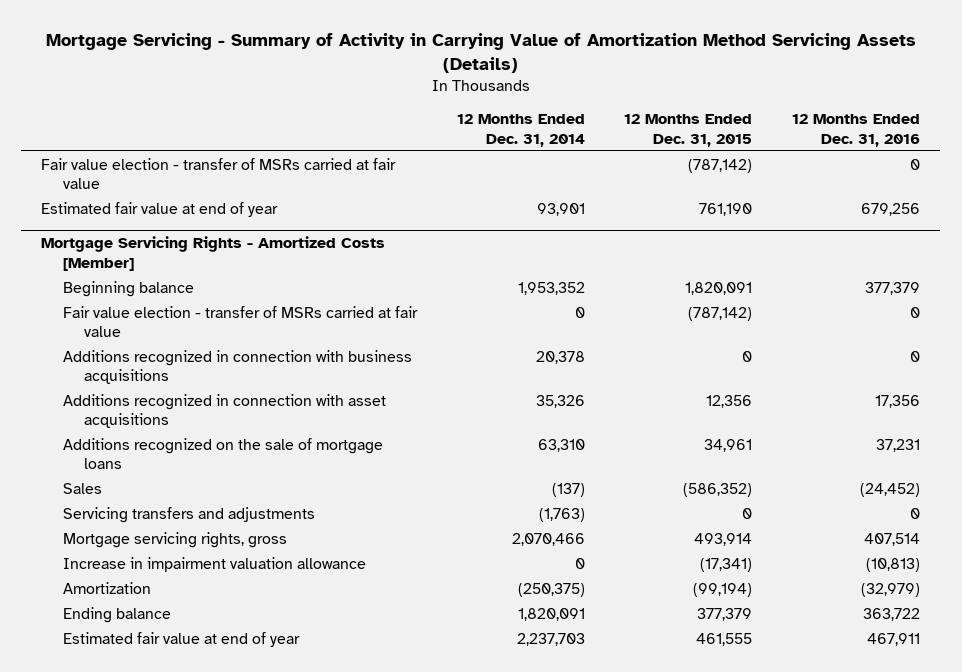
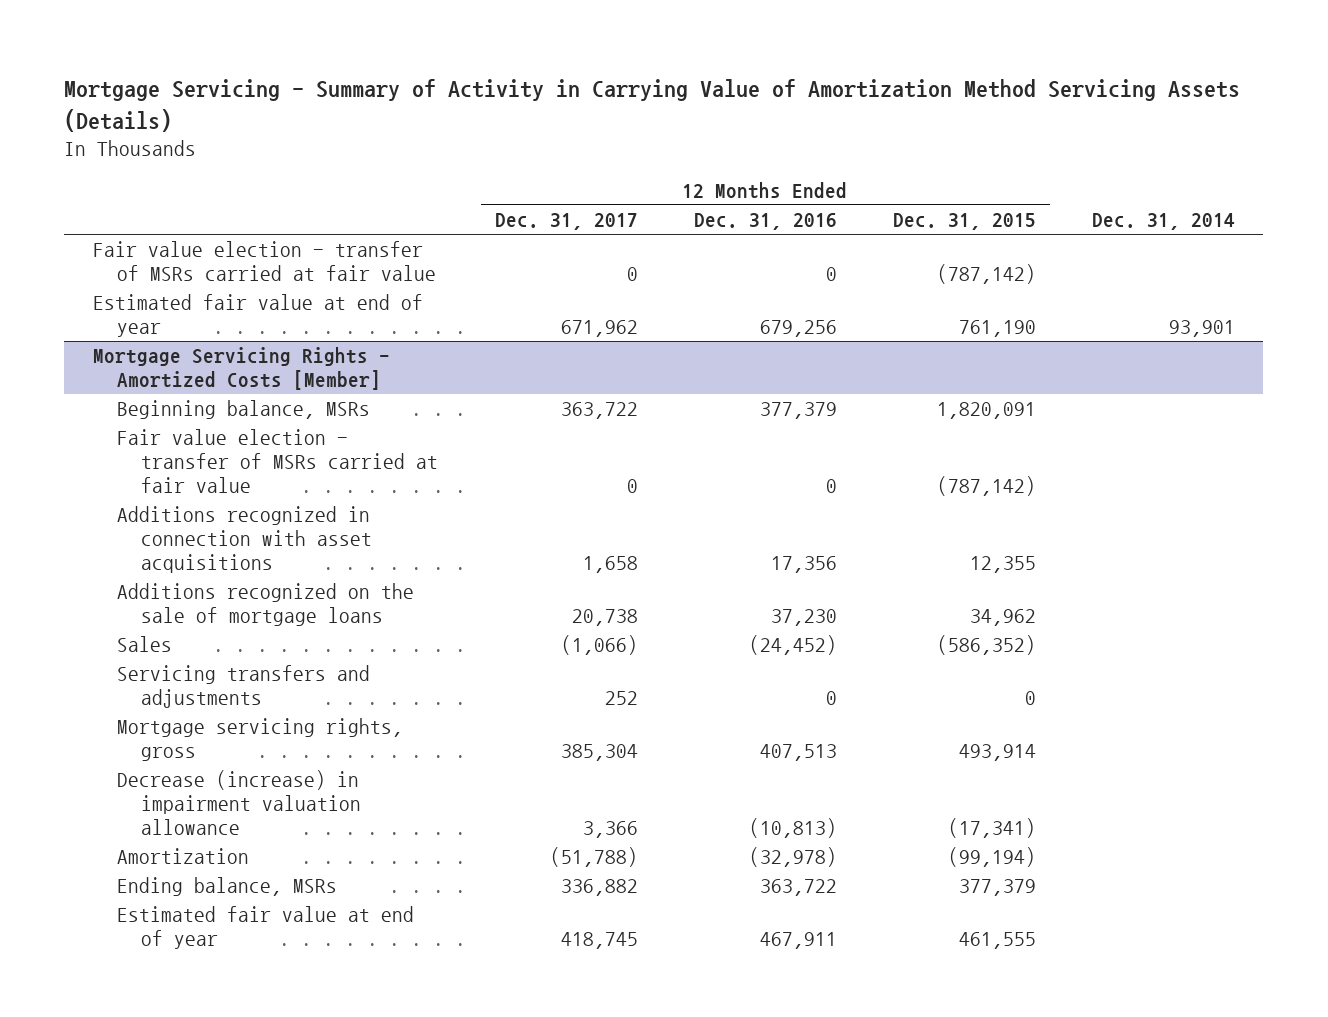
- | 12 Months Ended Dec. 31, 2014 | 12 Months Ended Dec. 31, 2015 | 12 Months Ended Dec. 31, 2016
+ | 12 Months Ended Dec. 31, 2017 | 12 Months Ended Dec. 31, 2016 | 12 Months Ended Dec. 31, 2015 | Dec. 31, 2014
@ Mortgage Servicing Rights - Amortized Costs [Member]
- Beginning balance | 1,953,352 | 1,820,091 | 377,379
+ Beginning balance, MSRs | 363,722 | 377,379 | 1,820,091 |
- Additions recognized in connection with business acquisitions | 20,378 | 0 | 0
- Additions recognized in connection with asset acquisitions | 35,326 | 12,356 | 17,356
- Additions recognized on the sale of mortgage loans | 63,310 | 34,961 | 37,231
+ Additions recognized in connection with asset acquisitions | 1,658 | 17,356 | 12,355 |
+ Additions recognized on the sale of mortgage loans | 20,738 | 37,230 | 34,962 |
- Mortgage servicing rights, gross | 2,070,466 | 493,914 | 407,514
- Increase in impairment valuation allowance | 0 | (17,341) | (10,813)
- Amortization | (250,375) | (99,194) | (32,979)
- Ending balance | 1,820,091 | 377,379 | 363,722
+ Mortgage servicing rights, gross | 385,304 | 407,513 | 493,914 |
+ Decrease (increase) in impairment valuation allowance | 3,366 | (10,813) | (17,341) |
+ Amortization | (51,788) | (32,978) | (99,194) |
+ Ending balance, MSRs | 336,882 | 363,722 | 377,379 |

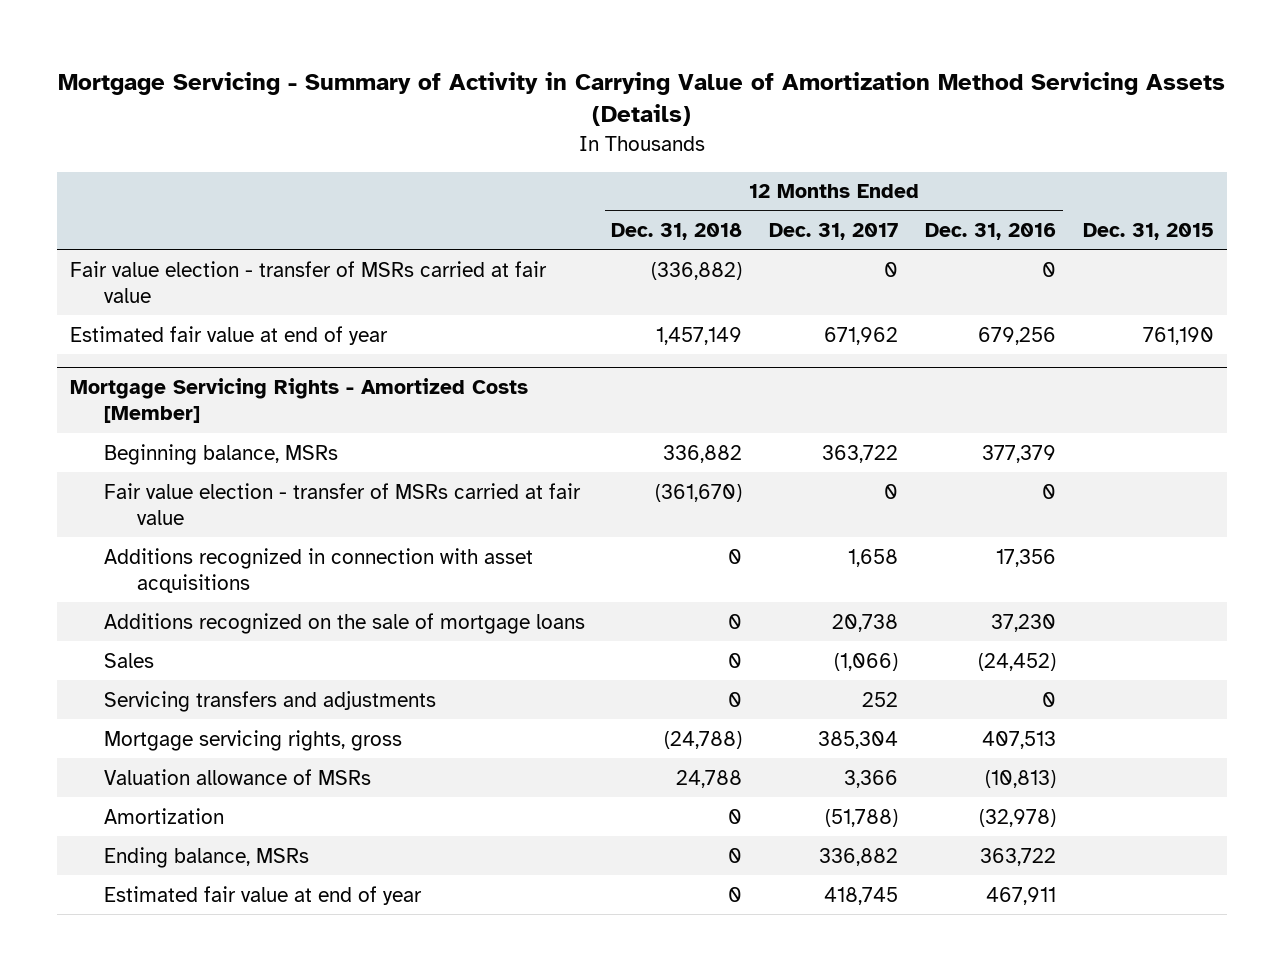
- | 12 Months Ended Dec. 31, 2017 | 12 Months Ended Dec. 31, 2016 | 12 Months Ended Dec. 31, 2015 | Dec. 31, 2014
+ | 12 Months Ended Dec. 31, 2018 | 12 Months Ended Dec. 31, 2017 | 12 Months Ended Dec. 31, 2016 | Dec. 31, 2015
@ Mortgage Servicing Rights - Amortized Costs [Member]
- Decrease (increase) in impairment valuation allowance | 3,366 | (10,813) | (17,341) |
+ Valuation allowance of MSRs | 24,788 | 3,366 | (10,813) |

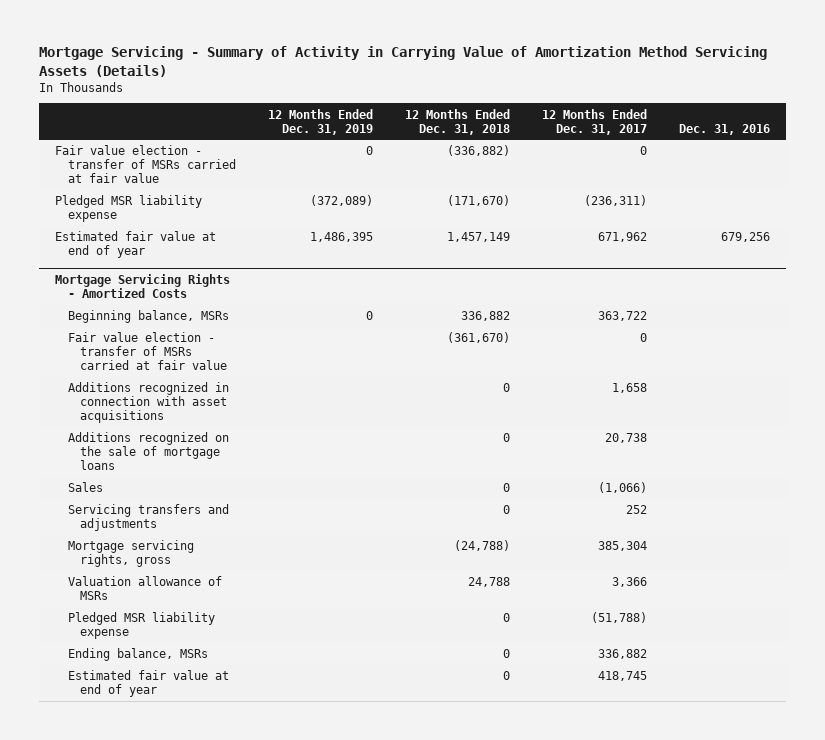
- | 12 Months Ended Dec. 31, 2018 | 12 Months Ended Dec. 31, 2017 | 12 Months Ended Dec. 31, 2016 | Dec. 31, 2015
+ | 12 Months Ended Dec. 31, 2019 | 12 Months Ended Dec. 31, 2018 | 12 Months Ended Dec. 31, 2017 | Dec. 31, 2016
+ Pledged MSR liability expense | (372,089) | (171,670) | (236,311) |
- Mortgage Servicing Rights - Amortized Costs [Member]
+ Mortgage Servicing Rights - Amortized Costs
- Amortization | 0 | (51,788) | (32,978) |
+ Pledged MSR liability expense | | 0 | (51,788) |

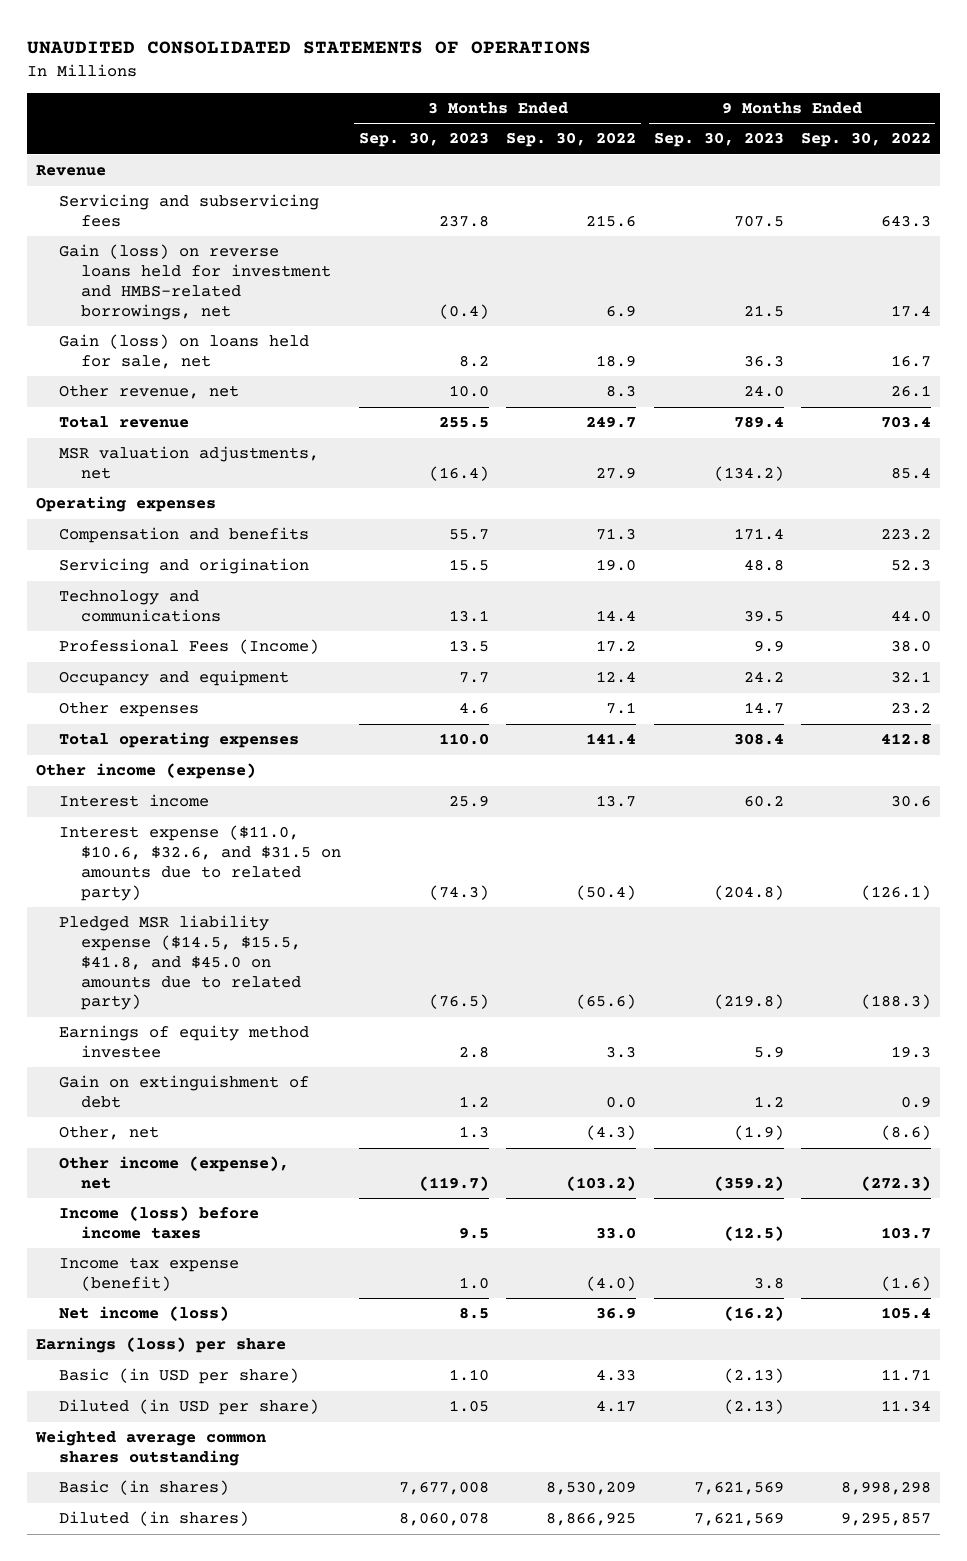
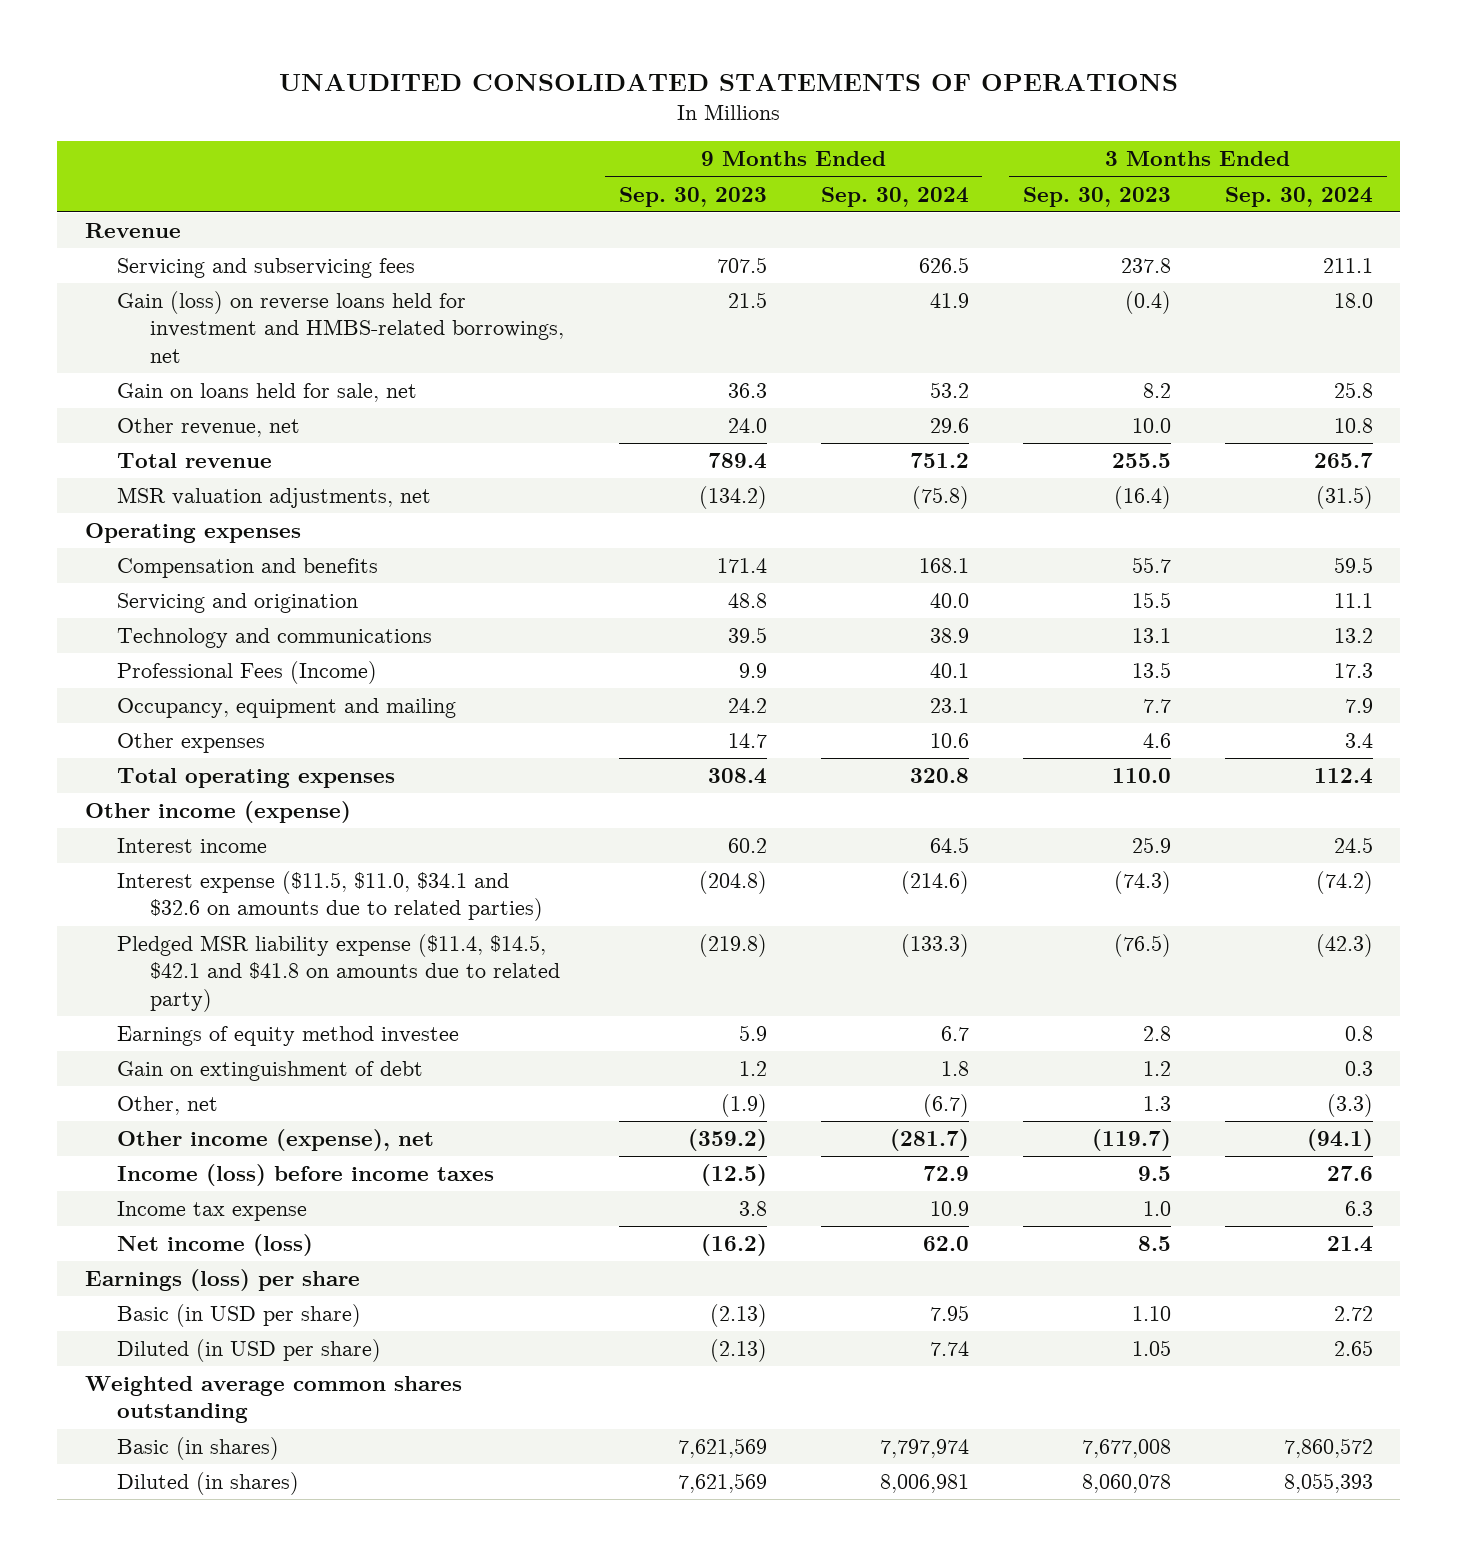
- | 3 Months Ended Sep. 30, 2023 | 3 Months Ended Sep. 30, 2022 | 9 Months Ended Sep. 30, 2023 | 9 Months Ended Sep. 30, 2022
+ | 9 Months Ended Sep. 30, 2023 | 9 Months Ended Sep. 30, 2024 | 3 Months Ended Sep. 30, 2023 | 3 Months Ended Sep. 30, 2024
- Gain (loss) on loans held for sale, net | 8.2 | 18.9 | 36.3 | 16.7
+ Gain on loans held for sale, net | 36.3 | 53.2 | 8.2 | 25.8
- Occupancy and equipment | 7.7 | 12.4 | 24.2 | 32.1
+ Occupancy, equipment and mailing | 24.2 | 23.1 | 7.7 | 7.9
- Interest expense ($11.0, $10.6, $32.6, and $31.5 on amounts due to related party) | (74.3) | (50.4) | (204.8) | (126.1)
- Pledged MSR liability expense ($14.5, $15.5, $41.8, and $45.0 on amounts due to related party) | (76.5) | (65.6) | (219.8) | (188.3)
+ Interest expense ($11.5, $11.0, $34.1 and $32.6 on amounts due to related parties) | (204.8) | (214.6) | (74.3) | (74.2)
+ Pledged MSR liability expense ($11.4, $14.5, $42.1 and $41.8 on amounts due to related party) | (219.8) | (133.3) | (76.5) | (42.3)
- Income tax expense (benefit) | 1.0 | (4.0) | 3.8 | (1.6)
+ Income tax expense | 3.8 | 10.9 | 1.0 | 6.3

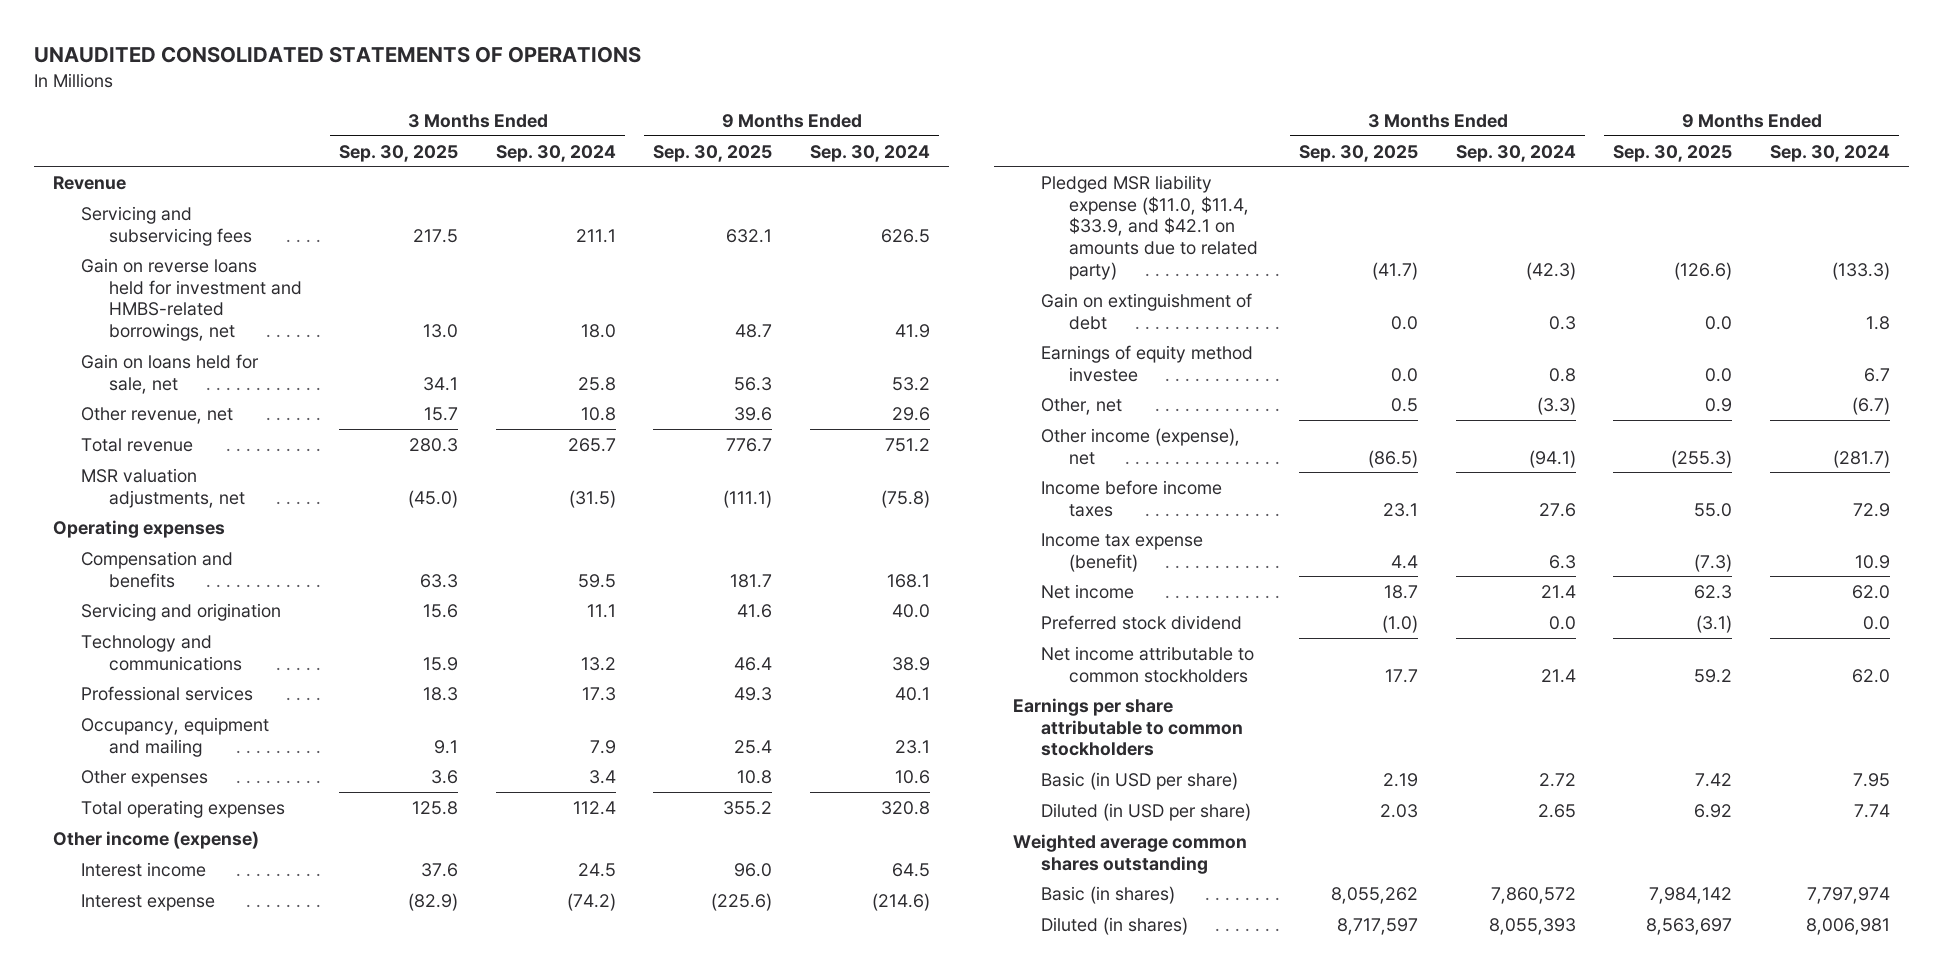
- | 9 Months Ended Sep. 30, 2023 | 9 Months Ended Sep. 30, 2024 | 3 Months Ended Sep. 30, 2023 | 3 Months Ended Sep. 30, 2024
+ | 3 Months Ended Sep. 30, 2025 | 3 Months Ended Sep. 30, 2024 | 9 Months Ended Sep. 30, 2025 | 9 Months Ended Sep. 30, 2024
- Gain (loss) on reverse loans held for investment and HMBS-related borrowings, net | 21.5 | 41.9 | (0.4) | 18.0
+ Gain on reverse loans held for investment and HMBS-related borrowings, net | 13.0 | 18.0 | 48.7 | 41.9
- Professional Fees (Income) | 9.9 | 40.1 | 13.5 | 17.3
+ Professional services | 18.3 | 17.3 | 49.3 | 40.1
- Interest expense ($11.5, $11.0, $34.1 and $32.6 on amounts due to related parties) | (204.8) | (214.6) | (74.3) | (74.2)
- Pledged MSR liability expense ($11.4, $14.5, $42.1 and $41.8 on amounts due to related party) | (219.8) | (133.3) | (76.5) | (42.3)
+ Interest expense | (82.9) | (74.2) | (225.6) | (214.6)
+ Pledged MSR liability expense ($11.0, $11.4, $33.9, and $42.1 on amounts due to related party) | (41.7) | (42.3) | (126.6) | (133.3)
moved down: Earnings of equity method investee | 0.0 | 0.8 | 0.0 | 6.7
- Income (loss) before income taxes | (12.5) | 72.9 | 9.5 | 27.6
- Income tax expense | 3.8 | 10.9 | 1.0 | 6.3
- Net income (loss) | (16.2) | 62.0 | 8.5 | 21.4
- Earnings (loss) per share
+ Income before income taxes | 23.1 | 27.6 | 55.0 | 72.9
+ Income tax expense (benefit) | 4.4 | 6.3 | (7.3) | 10.9
+ Net income | 18.7 | 21.4 | 62.3 | 62.0
+ Preferred stock dividend | (1.0) | 0.0 | (3.1) | 0.0
+ Net income attributable to common stockholders | 17.7 | 21.4 | 59.2 | 62.0
+ Earnings per share attributable to common stockholders

